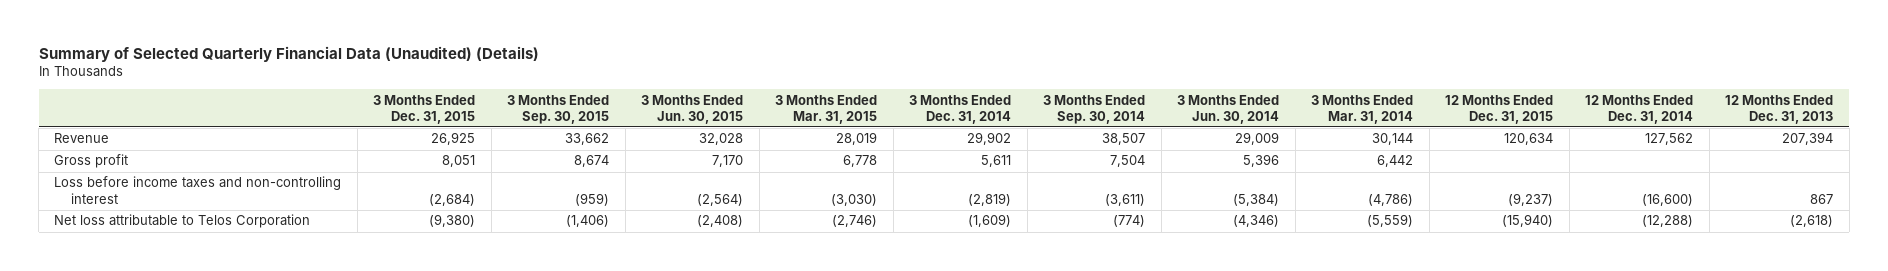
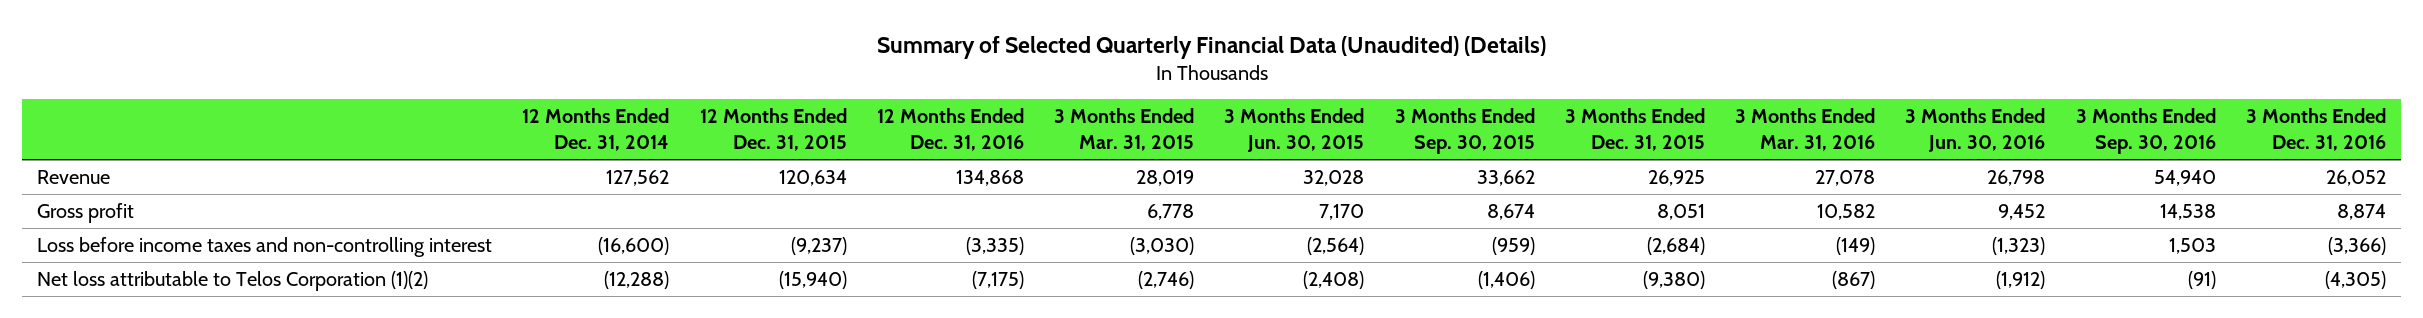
- | 3 Months Ended Dec. 31, 2015 | 3 Months Ended Sep. 30, 2015 | 3 Months Ended Jun. 30, 2015 | 3 Months Ended Mar. 31, 2015 | 3 Months Ended Dec. 31, 2014 | 3 Months Ended Sep. 30, 2014 | 3 Months Ended Jun. 30, 2014 | 3 Months Ended Mar. 31, 2014 | 12 Months Ended Dec. 31, 2015 | 12 Months Ended Dec. 31, 2014 | 12 Months Ended Dec. 31, 2013
+ | 12 Months Ended Dec. 31, 2014 | 12 Months Ended Dec. 31, 2015 | 12 Months Ended Dec. 31, 2016 | 3 Months Ended Mar. 31, 2015 | 3 Months Ended Jun. 30, 2015 | 3 Months Ended Sep. 30, 2015 | 3 Months Ended Dec. 31, 2015 | 3 Months Ended Mar. 31, 2016 | 3 Months Ended Jun. 30, 2016 | 3 Months Ended Sep. 30, 2016 | 3 Months Ended Dec. 31, 2016
- Net loss attributable to Telos Corporation | (9,380) | (1,406) | (2,408) | (2,746) | (1,609) | (774) | (4,346) | (5,559) | (15,940) | (12,288) | (2,618)
+ Net loss attributable to Telos Corporation (1)(2) | (12,288) | (15,940) | (7,175) | (2,746) | (2,408) | (1,406) | (9,380) | (867) | (1,912) | (91) | (4,305)

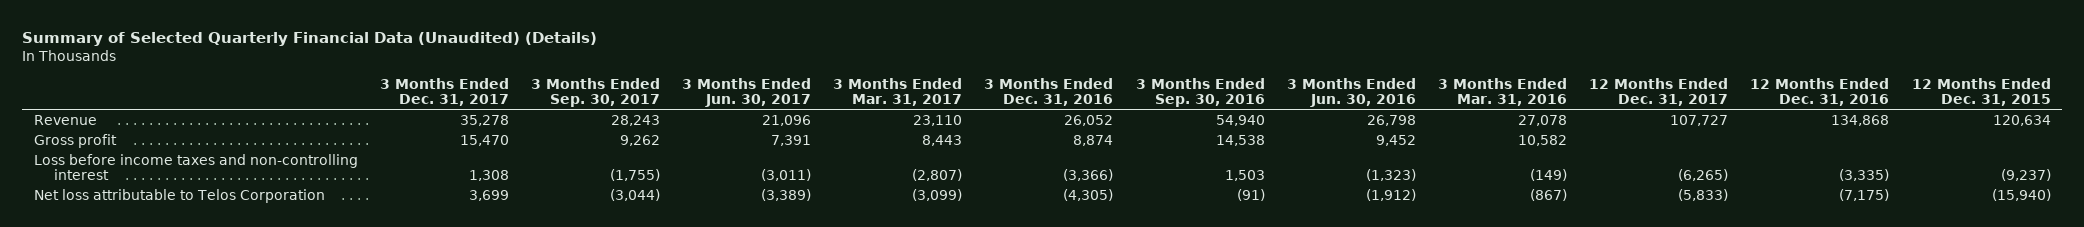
- | 12 Months Ended Dec. 31, 2014 | 12 Months Ended Dec. 31, 2015 | 12 Months Ended Dec. 31, 2016 | 3 Months Ended Mar. 31, 2015 | 3 Months Ended Jun. 30, 2015 | 3 Months Ended Sep. 30, 2015 | 3 Months Ended Dec. 31, 2015 | 3 Months Ended Mar. 31, 2016 | 3 Months Ended Jun. 30, 2016 | 3 Months Ended Sep. 30, 2016 | 3 Months Ended Dec. 31, 2016
+ | 3 Months Ended Dec. 31, 2017 | 3 Months Ended Sep. 30, 2017 | 3 Months Ended Jun. 30, 2017 | 3 Months Ended Mar. 31, 2017 | 3 Months Ended Dec. 31, 2016 | 3 Months Ended Sep. 30, 2016 | 3 Months Ended Jun. 30, 2016 | 3 Months Ended Mar. 31, 2016 | 12 Months Ended Dec. 31, 2017 | 12 Months Ended Dec. 31, 2016 | 12 Months Ended Dec. 31, 2015
- Net loss attributable to Telos Corporation (1)(2) | (12,288) | (15,940) | (7,175) | (2,746) | (2,408) | (1,406) | (9,380) | (867) | (1,912) | (91) | (4,305)
+ Net loss attributable to Telos Corporation | 3,699 | (3,044) | (3,389) | (3,099) | (4,305) | (91) | (1,912) | (867) | (5,833) | (7,175) | (15,940)

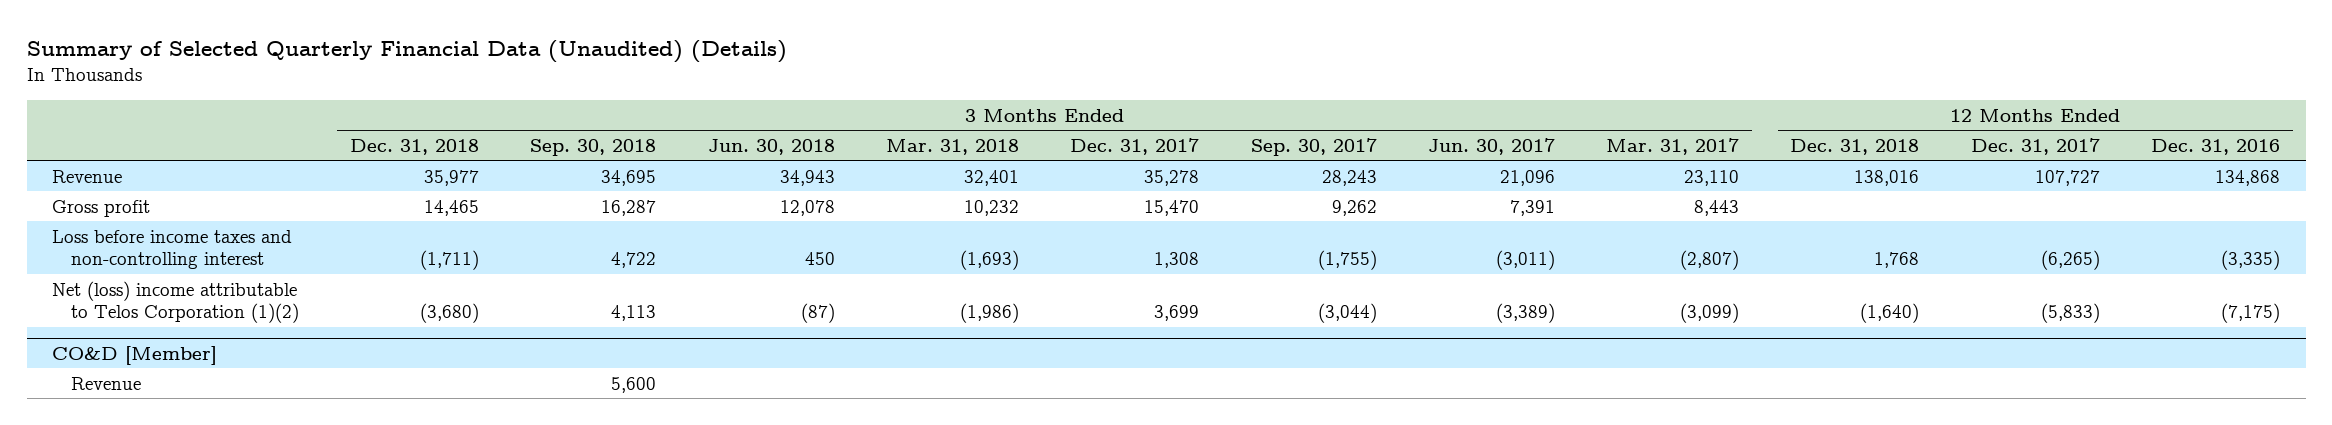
- | 3 Months Ended Dec. 31, 2017 | 3 Months Ended Sep. 30, 2017 | 3 Months Ended Jun. 30, 2017 | 3 Months Ended Mar. 31, 2017 | 3 Months Ended Dec. 31, 2016 | 3 Months Ended Sep. 30, 2016 | 3 Months Ended Jun. 30, 2016 | 3 Months Ended Mar. 31, 2016 | 12 Months Ended Dec. 31, 2017 | 12 Months Ended Dec. 31, 2016 | 12 Months Ended Dec. 31, 2015
+ | 3 Months Ended Dec. 31, 2018 | 3 Months Ended Sep. 30, 2018 | 3 Months Ended Jun. 30, 2018 | 3 Months Ended Mar. 31, 2018 | 3 Months Ended Dec. 31, 2017 | 3 Months Ended Sep. 30, 2017 | 3 Months Ended Jun. 30, 2017 | 3 Months Ended Mar. 31, 2017 | 12 Months Ended Dec. 31, 2018 | 12 Months Ended Dec. 31, 2017 | 12 Months Ended Dec. 31, 2016
- Net loss attributable to Telos Corporation | 3,699 | (3,044) | (3,389) | (3,099) | (4,305) | (91) | (1,912) | (867) | (5,833) | (7,175) | (15,940)
+ Net (loss) income attributable to Telos Corporation (1)(2) | (3,680) | 4,113 | (87) | (1,986) | 3,699 | (3,044) | (3,389) | (3,099) | (1,640) | (5,833) | (7,175)
+ CO&D [Member]
+ Revenue | | 5,600 | | | | | | | | |

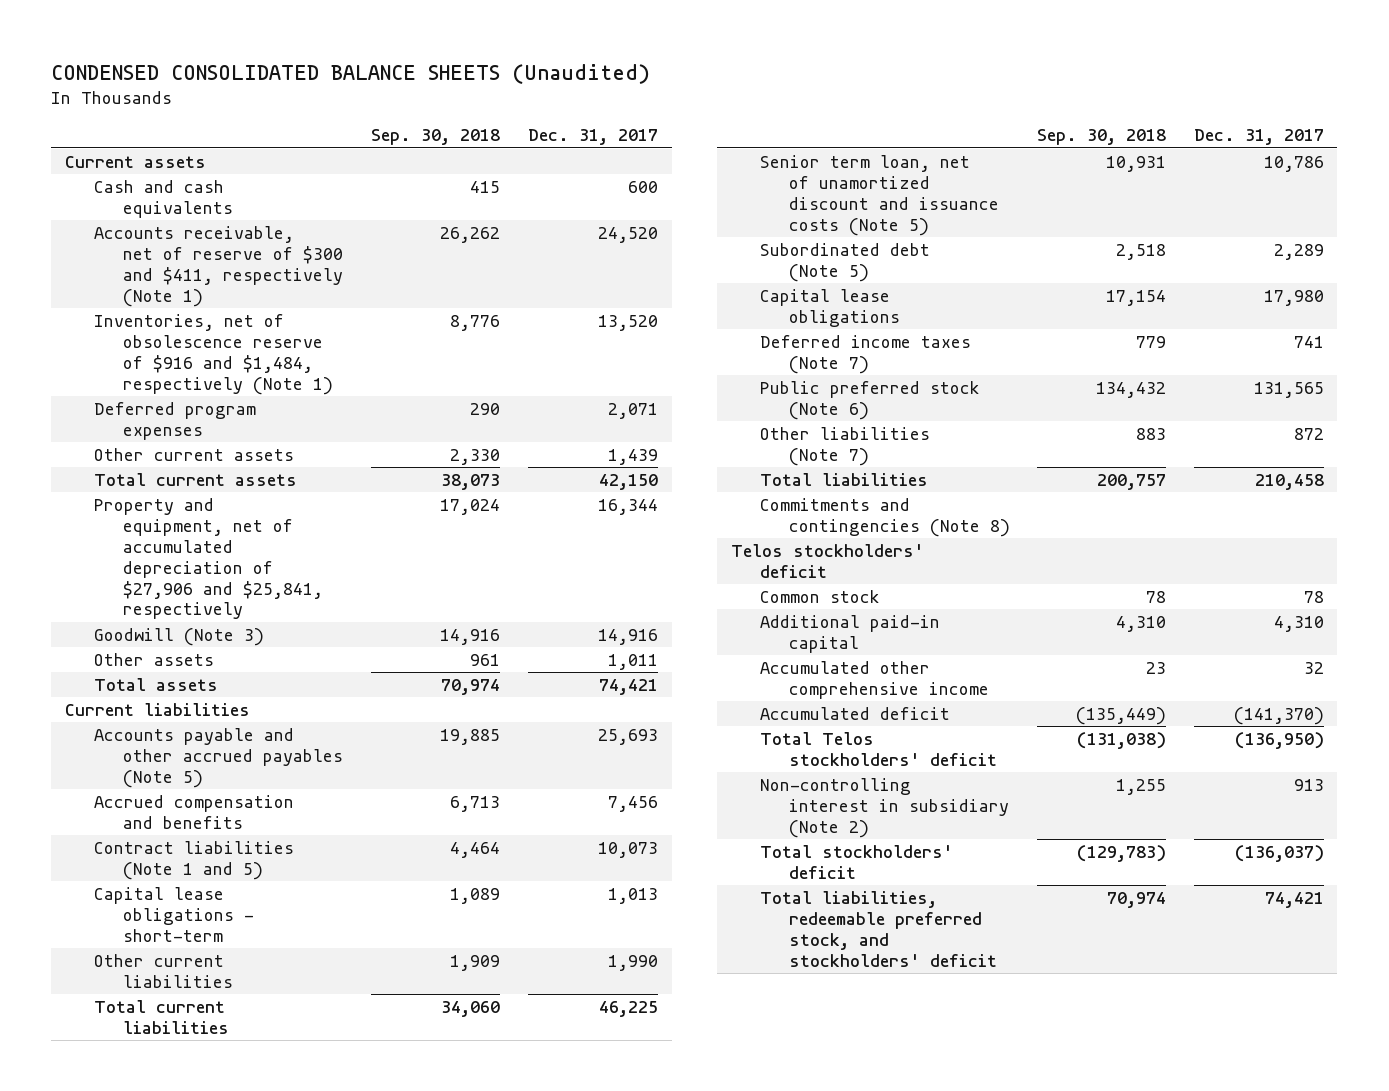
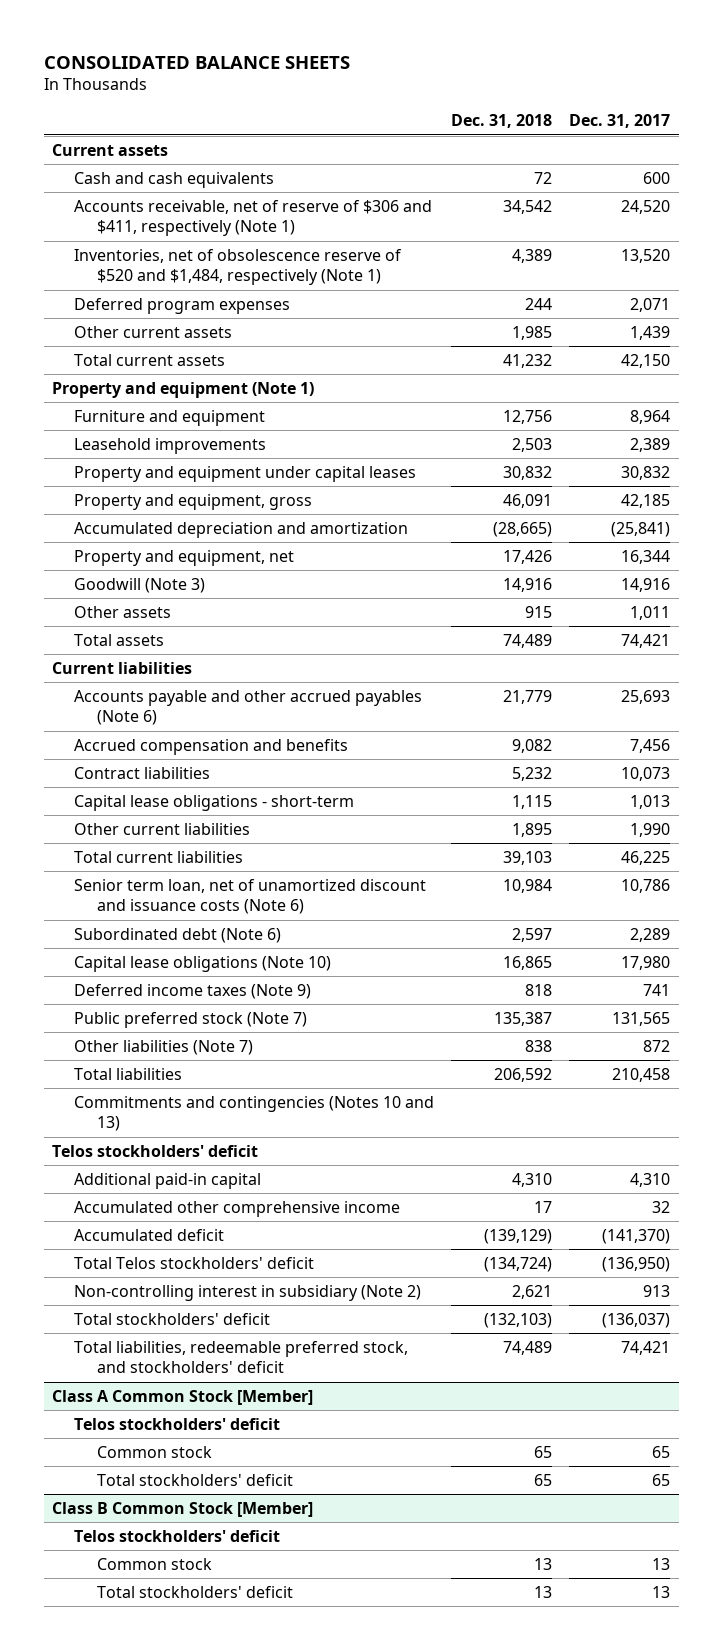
- CONDENSED CONSOLIDATED BALANCE SHEETS (Unaudited)
+ CONSOLIDATED BALANCE SHEETS
- | Sep. 30, 2018 | Dec. 31, 2017
+ | Dec. 31, 2018 | Dec. 31, 2017
- Accounts receivable, net of reserve of $300 and $411, respectively (Note 1) | 26,262 | 24,520
- Inventories, net of obsolescence reserve of $916 and $1,484, respectively (Note 1) | 8,776 | 13,520
+ Accounts receivable, net of reserve of $306 and $411, respectively (Note 1) | 34,542 | 24,520
+ Inventories, net of obsolescence reserve of $520 and $1,484, respectively (Note 1) | 4,389 | 13,520
- Property and equipment, net of accumulated depreciation of $27,906 and $25,841, respectively | 17,024 | 16,344
+ Property and equipment (Note 1)
+ Furniture and equipment | 12,756 | 8,964
+ Leasehold improvements | 2,503 | 2,389
+ Property and equipment under capital leases | 30,832 | 30,832
+ Property and equipment, gross | 46,091 | 42,185
+ Accumulated depreciation and amortization | (28,665) | (25,841)
+ Property and equipment, net | 17,426 | 16,344
- Accounts payable and other accrued payables (Note 5) | 19,885 | 25,693
+ Accounts payable and other accrued payables (Note 6) | 21,779 | 25,693
- Contract liabilities (Note 1 and 5) | 4,464 | 10,073
+ Contract liabilities | 5,232 | 10,073
- Senior term loan, net of unamortized discount and issuance costs (Note 5) | 10,931 | 10,786
- Subordinated debt (Note 5) | 2,518 | 2,289
- Capital lease obligations | 17,154 | 17,980
- Deferred income taxes (Note 7) | 779 | 741
- Public preferred stock (Note 6) | 134,432 | 131,565
+ Senior term loan, net of unamortized discount and issuance costs (Note 6) | 10,984 | 10,786
+ Subordinated debt (Note 6) | 2,597 | 2,289
+ Capital lease obligations (Note 10) | 16,865 | 17,980
+ Deferred income taxes (Note 9) | 818 | 741
+ Public preferred stock (Note 7) | 135,387 | 131,565
- Commitments and contingencies (Note 8)
+ Commitments and contingencies (Notes 10 and 13)
- Common stock | 78 | 78
+ Class A Common Stock [Member]
+ Telos stockholders' deficit
+ Common stock | 65 | 65
+ Total stockholders' deficit | 65 | 65
+ Class B Common Stock [Member]
+ Telos stockholders' deficit
+ Common stock | 13 | 13
+ Total stockholders' deficit | 13 | 13

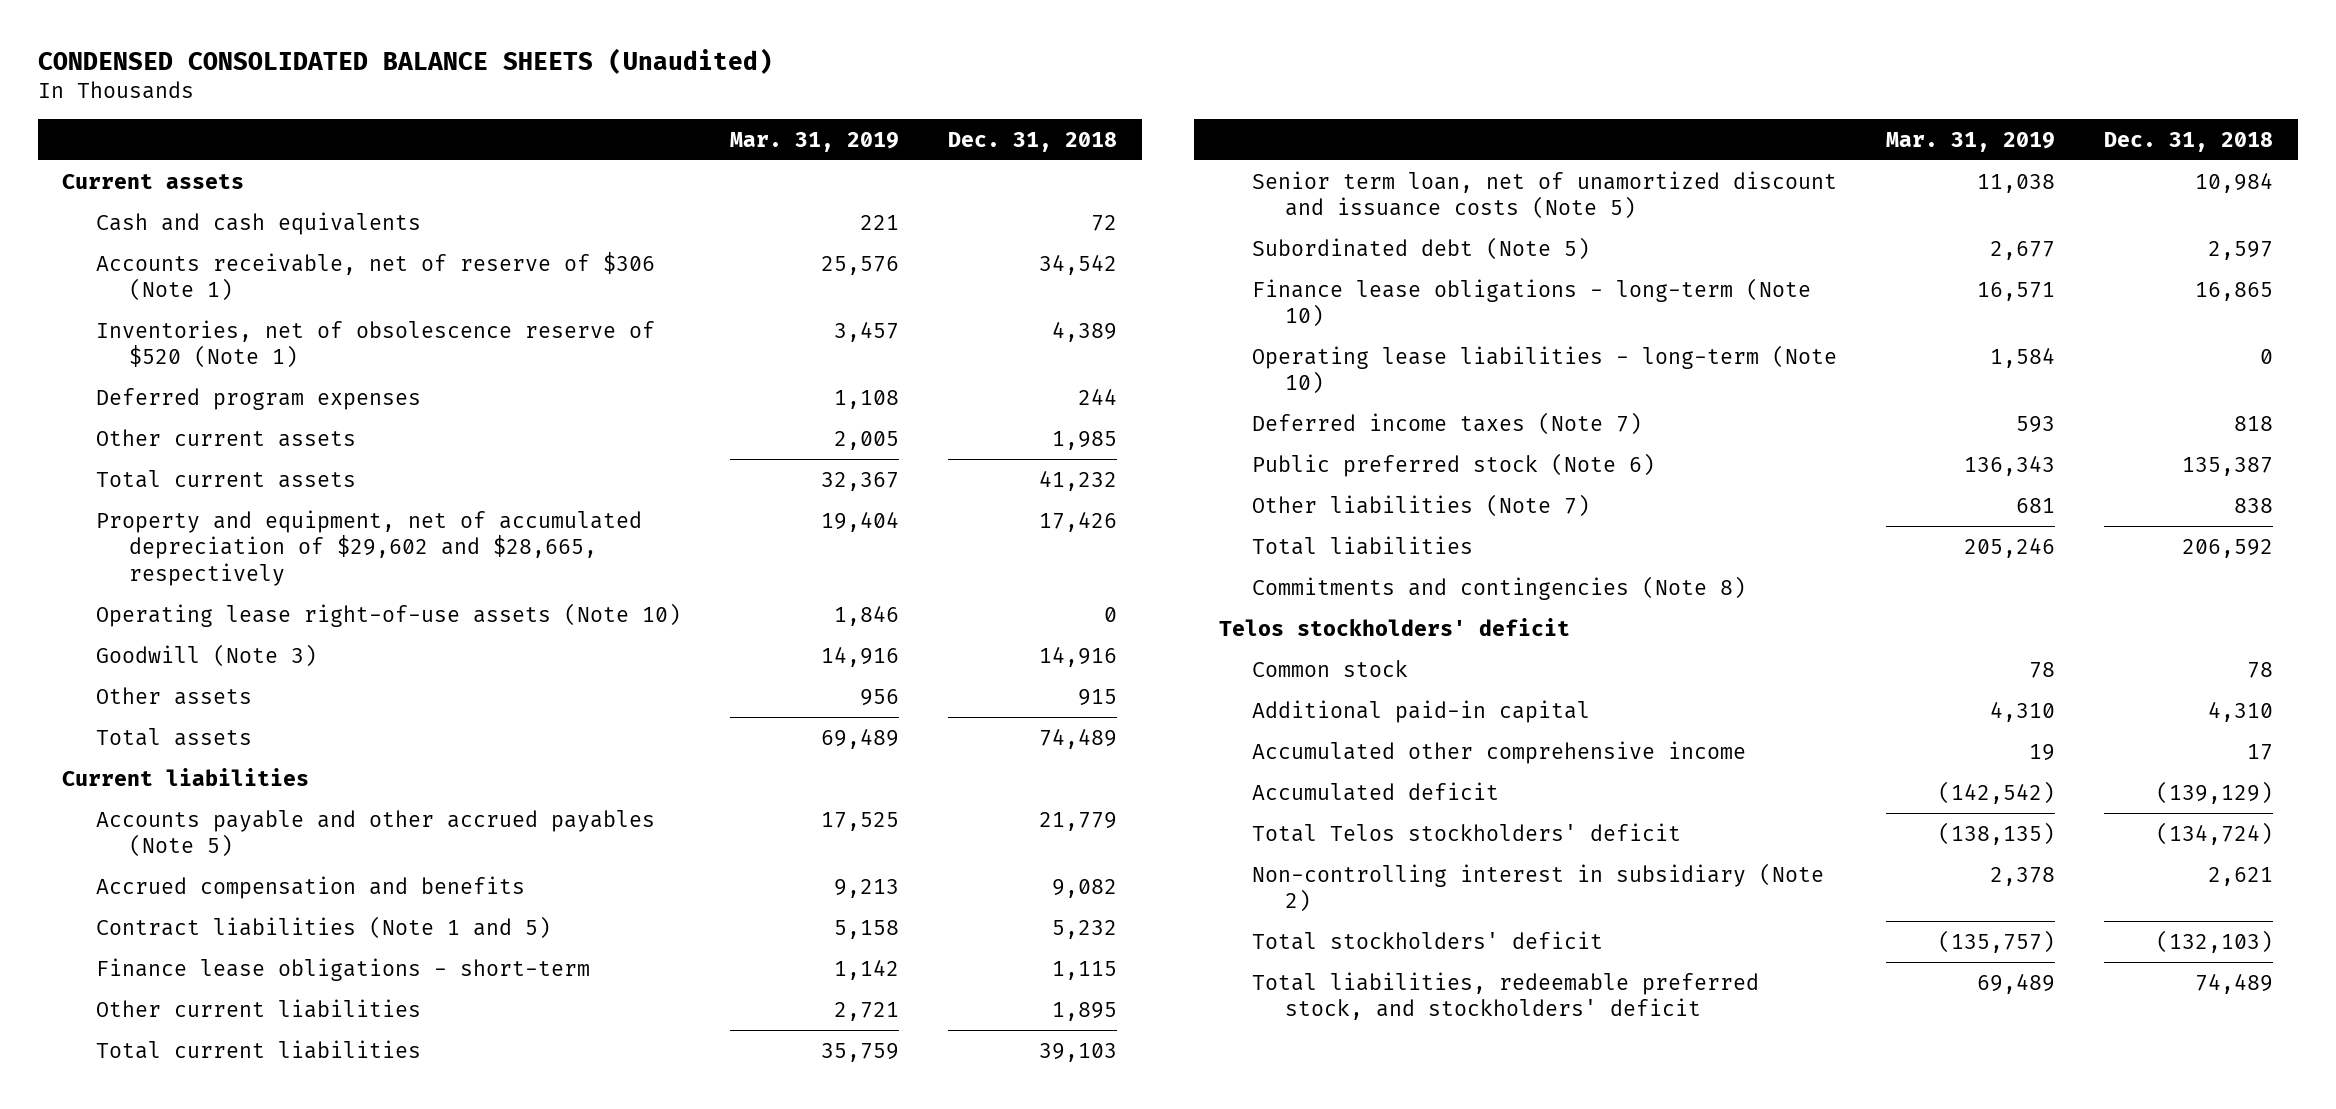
- CONSOLIDATED BALANCE SHEETS
+ CONDENSED CONSOLIDATED BALANCE SHEETS (Unaudited)
- | Dec. 31, 2018 | Dec. 31, 2017
+ | Mar. 31, 2019 | Dec. 31, 2018
- Accounts receivable, net of reserve of $306 and $411, respectively (Note 1) | 34,542 | 24,520
- Inventories, net of obsolescence reserve of $520 and $1,484, respectively (Note 1) | 4,389 | 13,520
+ Accounts receivable, net of reserve of $306 (Note 1) | 25,576 | 34,542
+ Inventories, net of obsolescence reserve of $520 (Note 1) | 3,457 | 4,389
- Property and equipment (Note 1)
- Furniture and equipment | 12,756 | 8,964
- Leasehold improvements | 2,503 | 2,389
- Property and equipment under capital leases | 30,832 | 30,832
- Property and equipment, gross | 46,091 | 42,185
- Accumulated depreciation and amortization | (28,665) | (25,841)
- Property and equipment, net | 17,426 | 16,344
+ Property and equipment, net of accumulated depreciation of $29,602 and $28,665, respectively | 19,404 | 17,426
+ Operating lease right-of-use assets (Note 10) | 1,846 | 0
- Accounts payable and other accrued payables (Note 6) | 21,779 | 25,693
+ Accounts payable and other accrued payables (Note 5) | 17,525 | 21,779
- Contract liabilities | 5,232 | 10,073
- Capital lease obligations - short-term | 1,115 | 1,013
+ Contract liabilities (Note 1 and 5) | 5,158 | 5,232
+ Finance lease obligations - short-term | 1,142 | 1,115
- Senior term loan, net of unamortized discount and issuance costs (Note 6) | 10,984 | 10,786
- Subordinated debt (Note 6) | 2,597 | 2,289
- Capital lease obligations (Note 10) | 16,865 | 17,980
- Deferred income taxes (Note 9) | 818 | 741
- Public preferred stock (Note 7) | 135,387 | 131,565
+ Senior term loan, net of unamortized discount and issuance costs (Note 5) | 11,038 | 10,984
+ Subordinated debt (Note 5) | 2,677 | 2,597
+ Finance lease obligations - long-term (Note 10) | 16,571 | 16,865
+ Operating lease liabilities - long-term (Note 10) | 1,584 | 0
+ Deferred income taxes (Note 7) | 593 | 818
+ Public preferred stock (Note 6) | 136,343 | 135,387
- Commitments and contingencies (Notes 10 and 13)
+ Commitments and contingencies (Note 8)
+ Common stock | 78 | 78
- Class A Common Stock [Member]
- Telos stockholders' deficit
- Common stock | 65 | 65
- Total stockholders' deficit | 65 | 65
- Class B Common Stock [Member]
- Telos stockholders' deficit
- Common stock | 13 | 13
- Total stockholders' deficit | 13 | 13

